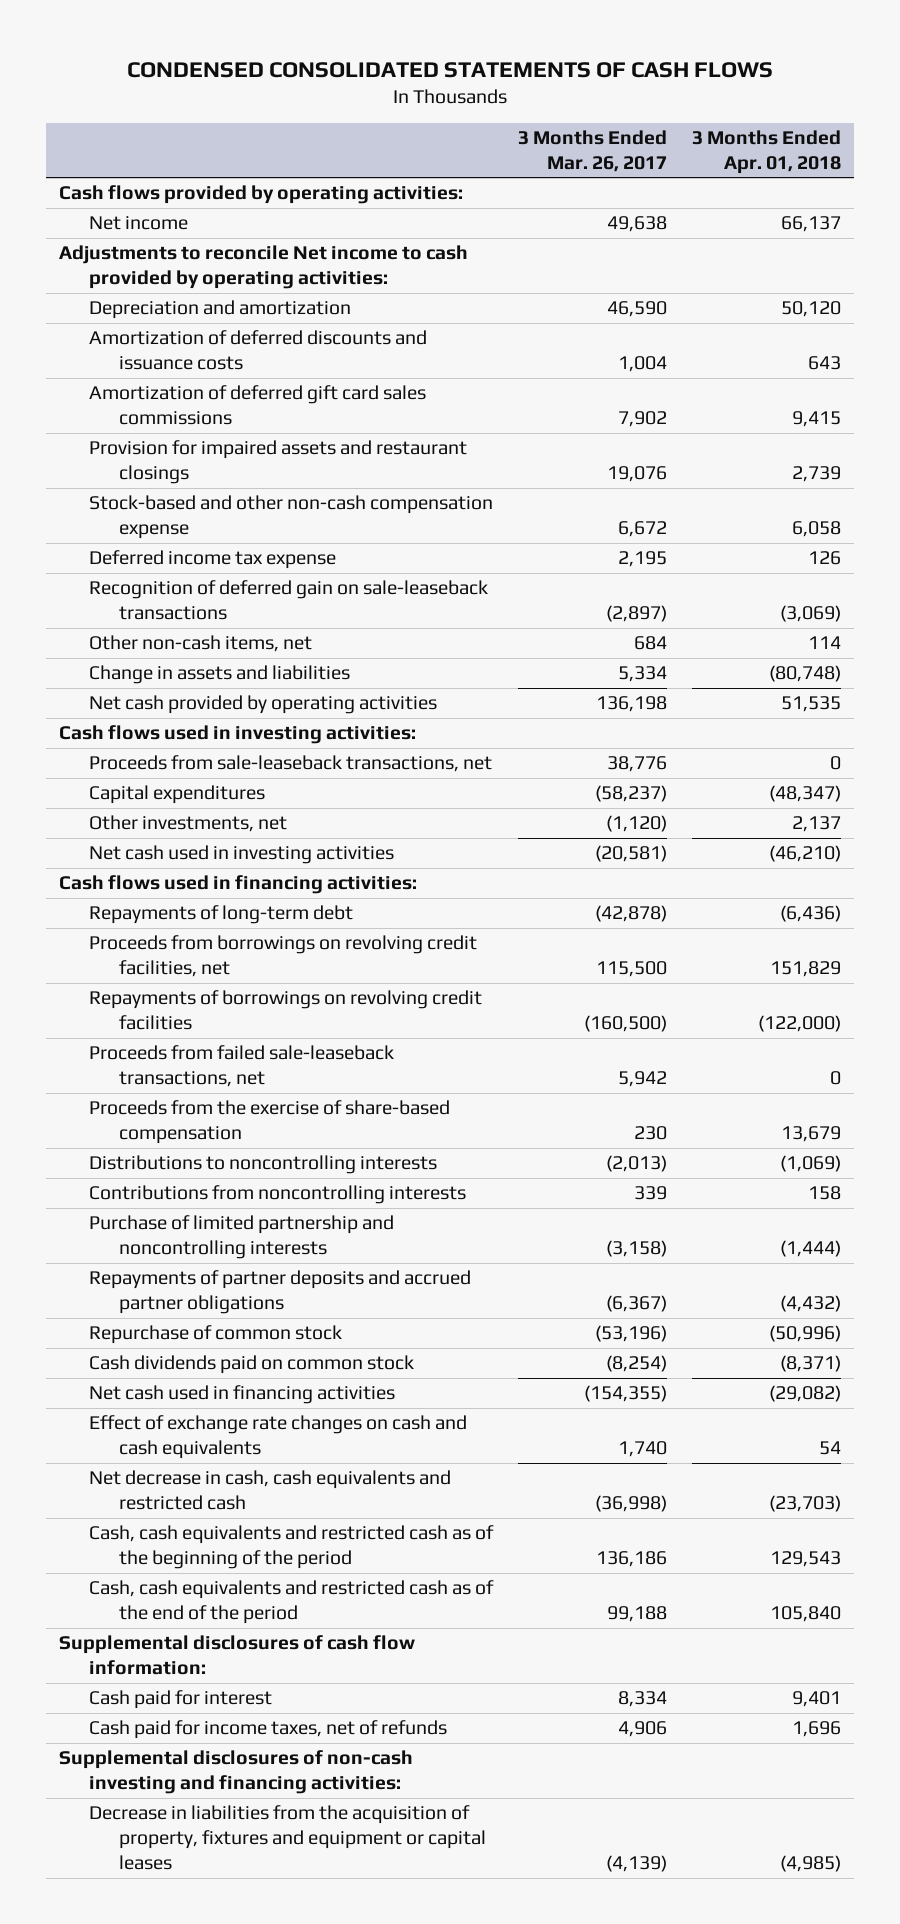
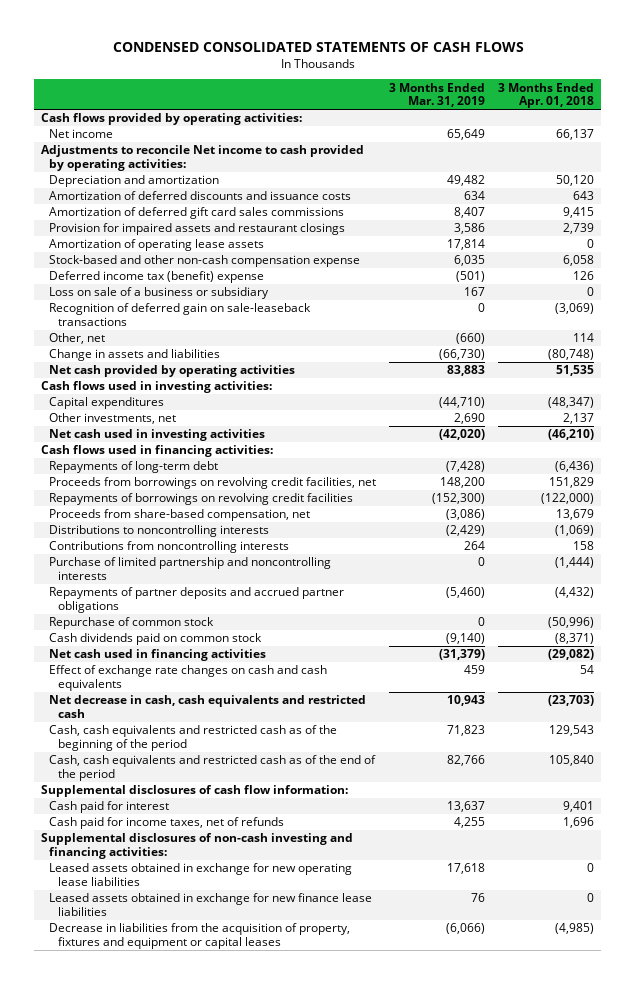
- | 3 Months Ended Mar. 26, 2017 | 3 Months Ended Apr. 01, 2018
+ | 3 Months Ended Mar. 31, 2019 | 3 Months Ended Apr. 01, 2018
+ Amortization of operating lease assets | 17,814 | 0
- Deferred income tax expense | 2,195 | 126
+ Deferred income tax (benefit) expense | (501) | 126
+ Loss on sale of a business or subsidiary | 167 | 0
- Other non-cash items, net | 684 | 114
+ Other, net | (660) | 114
- Proceeds from sale-leaseback transactions, net | 38,776 | 0
- Proceeds from failed sale-leaseback transactions, net | 5,942 | 0
- Proceeds from the exercise of share-based compensation | 230 | 13,679
+ Proceeds from share-based compensation, net | (3,086) | 13,679
+ Leased assets obtained in exchange for new operating lease liabilities | 17,618 | 0
+ Leased assets obtained in exchange for new finance lease liabilities | 76 | 0

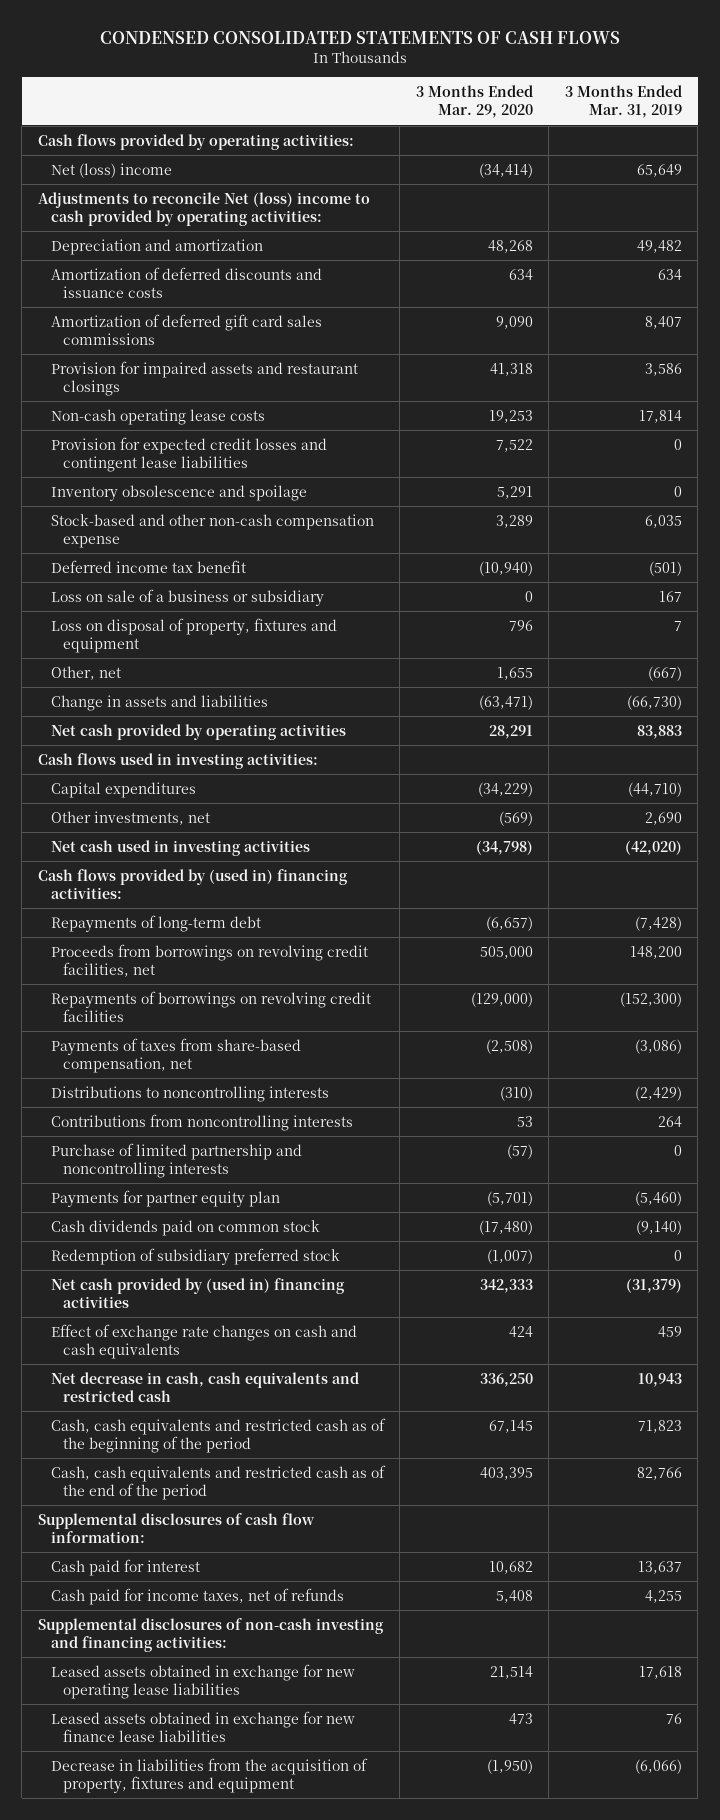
- | 3 Months Ended Mar. 31, 2019 | 3 Months Ended Apr. 01, 2018
+ | 3 Months Ended Mar. 29, 2020 | 3 Months Ended Mar. 31, 2019
- Net income | 65,649 | 66,137
- Adjustments to reconcile Net income to cash provided by operating activities:
+ Net (loss) income | (34,414) | 65,649
+ Adjustments to reconcile Net (loss) income to cash provided by operating activities:
- Amortization of operating lease assets | 17,814 | 0
+ Non-cash operating lease costs | 19,253 | 17,814
+ Provision for expected credit losses and contingent lease liabilities | 7,522 | 0
+ Inventory obsolescence and spoilage | 5,291 | 0
- Deferred income tax (benefit) expense | (501) | 126
+ Deferred income tax benefit | (10,940) | (501)
- Recognition of deferred gain on sale-leaseback transactions | 0 | (3,069)
- Other, net | (660) | 114
+ Loss on disposal of property, fixtures and equipment | 796 | 7
+ Other, net | 1,655 | (667)
- Cash flows used in financing activities:
+ Cash flows provided by (used in) financing activities:
- Proceeds from share-based compensation, net | (3,086) | 13,679
+ Payments of taxes from share-based compensation, net | (2,508) | (3,086)
- Repayments of partner deposits and accrued partner obligations | (5,460) | (4,432)
- Repurchase of common stock | 0 | (50,996)
+ Payments for partner equity plan | (5,701) | (5,460)
- Net cash used in financing activities | (31,379) | (29,082)
+ Redemption of subsidiary preferred stock | (1,007) | 0
+ Net cash provided by (used in) financing activities | 342,333 | (31,379)
- Decrease in liabilities from the acquisition of property, fixtures and equipment or capital leases | (6,066) | (4,985)
+ Decrease in liabilities from the acquisition of property, fixtures and equipment | (1,950) | (6,066)

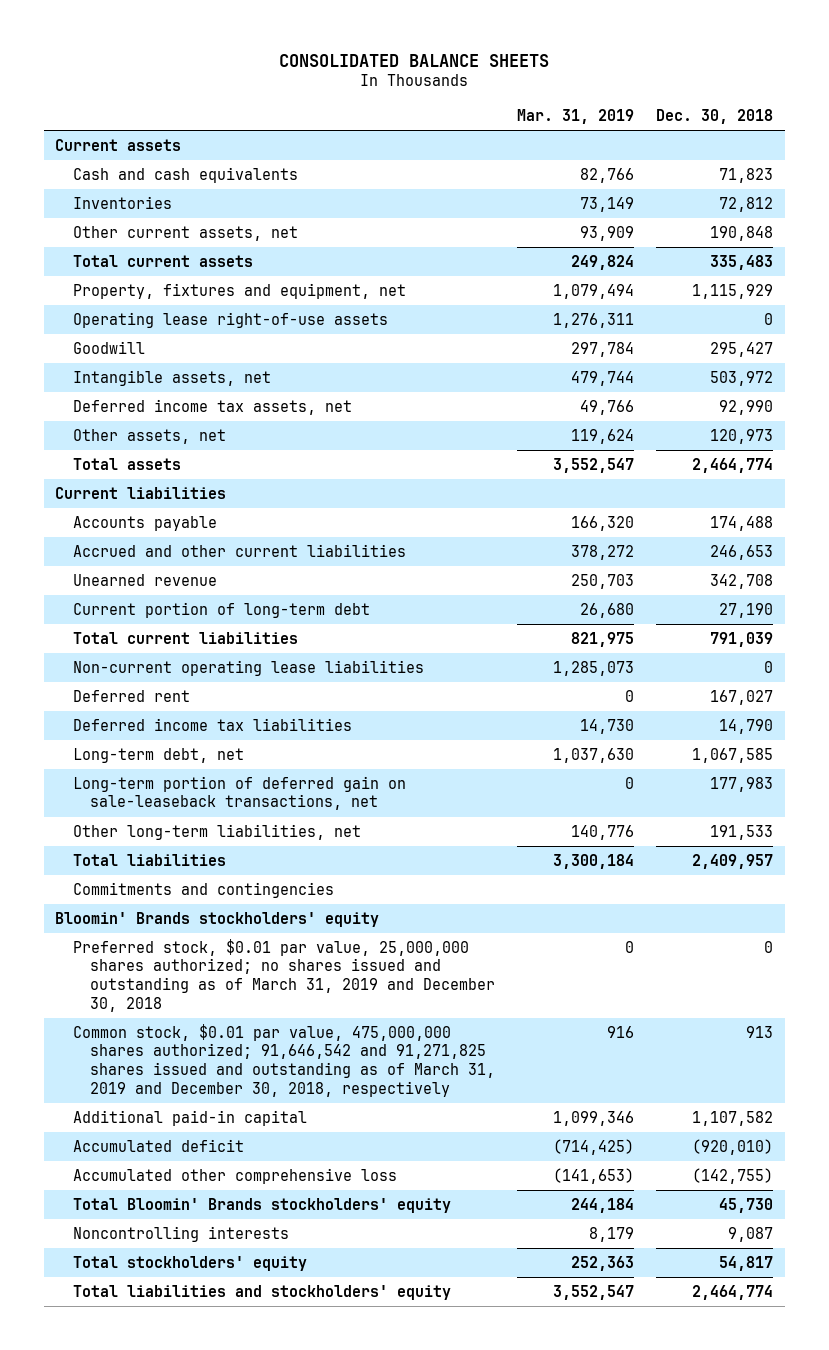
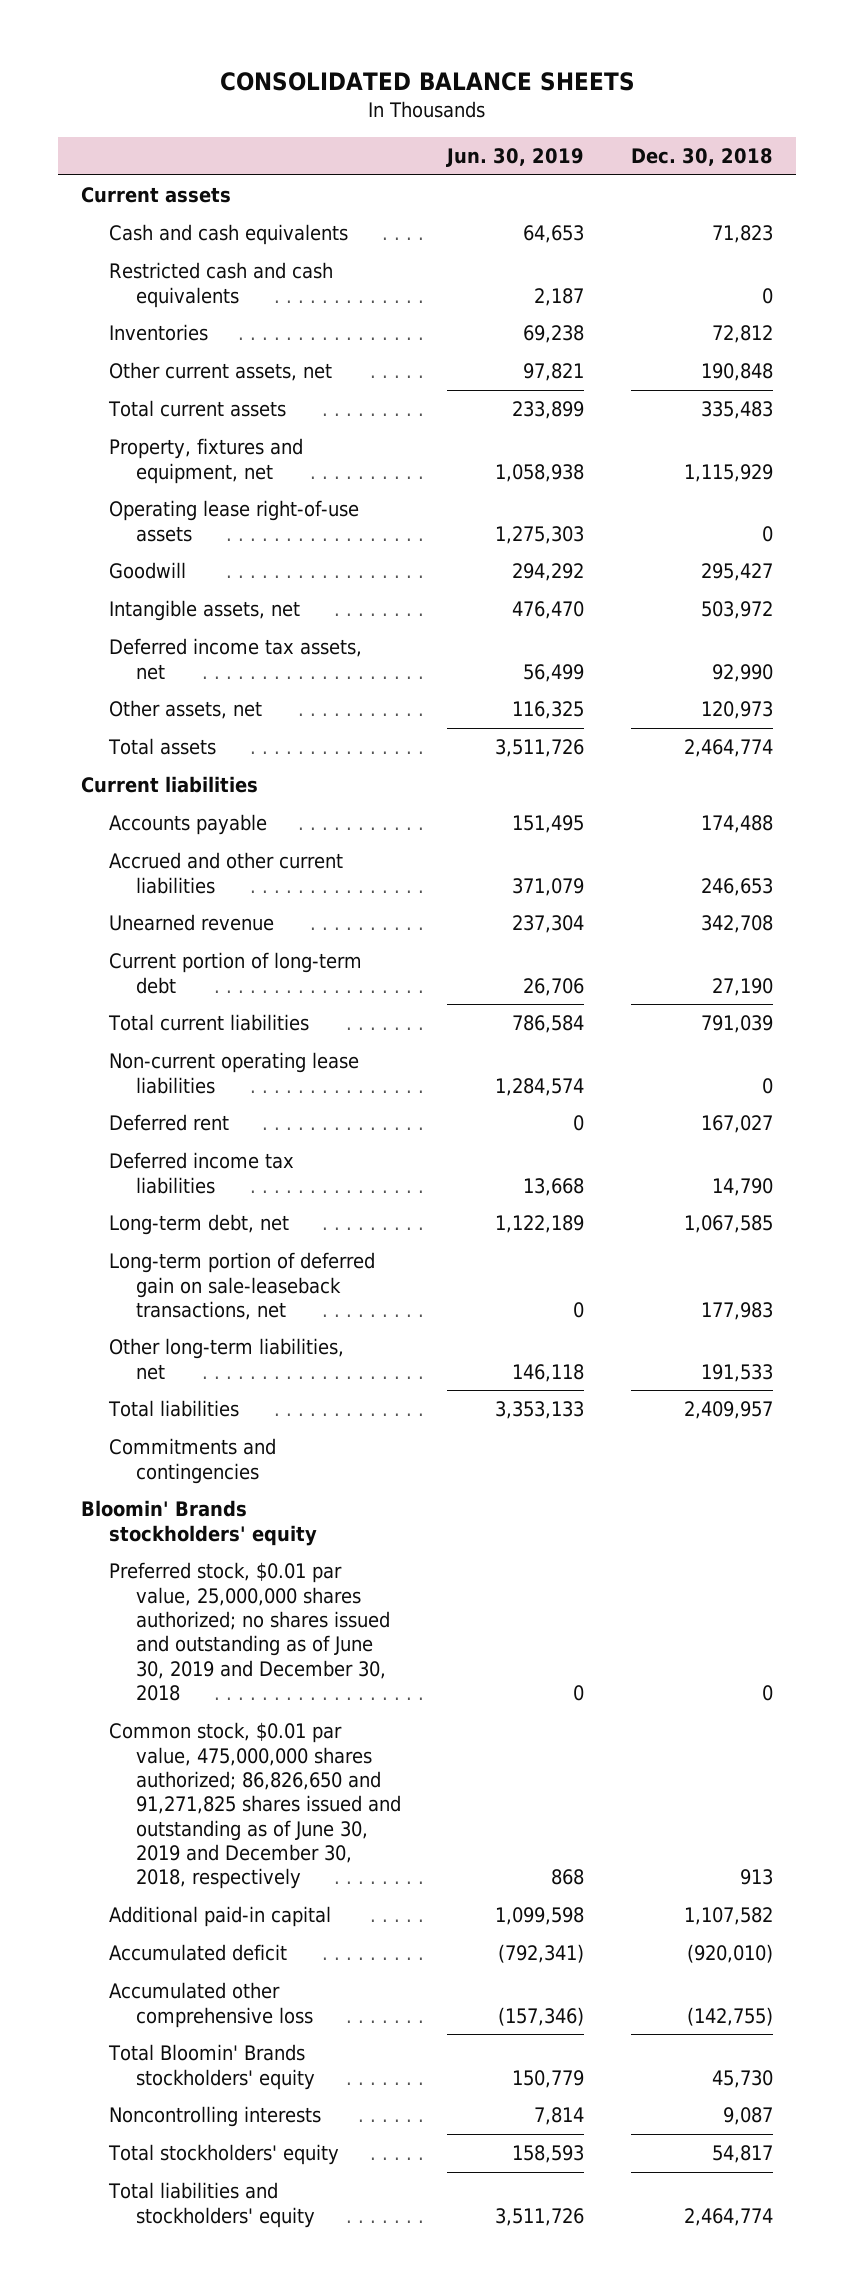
- | Mar. 31, 2019 | Dec. 30, 2018
+ | Jun. 30, 2019 | Dec. 30, 2018
+ Restricted cash and cash equivalents | 2,187 | 0
- Preferred stock, $0.01 par value, 25,000,000 shares authorized; no shares issued and outstanding as of March 31, 2019 and December 30, 2018 | 0 | 0
- Common stock, $0.01 par value, 475,000,000 shares authorized; 91,646,542 and 91,271,825 shares issued and outstanding as of March 31, 2019 and December 30, 2018, respectively | 916 | 913
+ Preferred stock, $0.01 par value, 25,000,000 shares authorized; no shares issued and outstanding as of June 30, 2019 and December 30, 2018 | 0 | 0
+ Common stock, $0.01 par value, 475,000,000 shares authorized; 86,826,650 and 91,271,825 shares issued and outstanding as of June 30, 2019 and December 30, 2018, respectively | 868 | 913

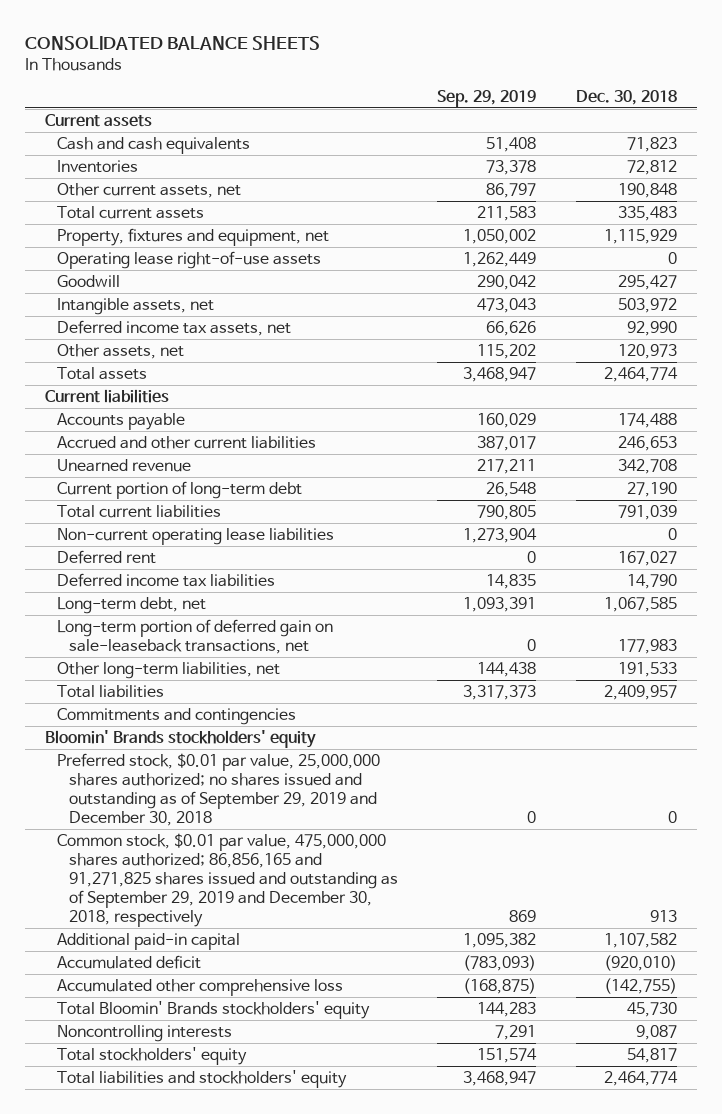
- | Jun. 30, 2019 | Dec. 30, 2018
+ | Sep. 29, 2019 | Dec. 30, 2018
- Restricted cash and cash equivalents | 2,187 | 0
- Preferred stock, $0.01 par value, 25,000,000 shares authorized; no shares issued and outstanding as of June 30, 2019 and December 30, 2018 | 0 | 0
- Common stock, $0.01 par value, 475,000,000 shares authorized; 86,826,650 and 91,271,825 shares issued and outstanding as of June 30, 2019 and December 30, 2018, respectively | 868 | 913
+ Preferred stock, $0.01 par value, 25,000,000 shares authorized; no shares issued and outstanding as of September 29, 2019 and December 30, 2018 | 0 | 0
+ Common stock, $0.01 par value, 475,000,000 shares authorized; 86,856,165 and 91,271,825 shares issued and outstanding as of September 29, 2019 and December 30, 2018, respectively | 869 | 913

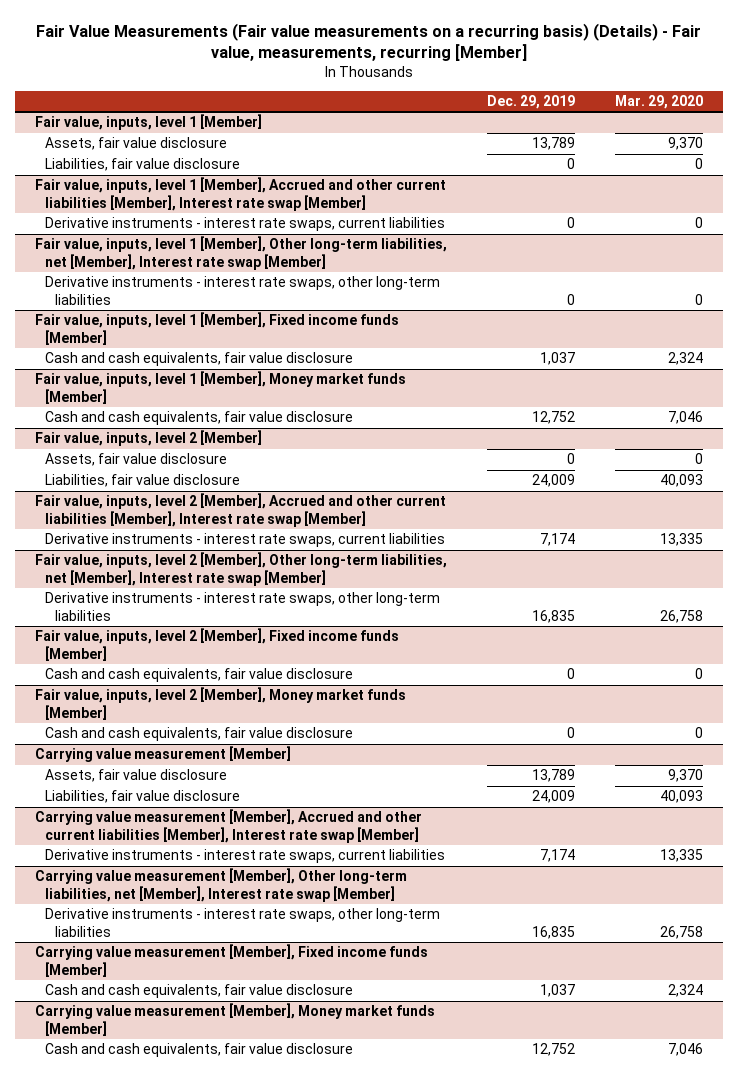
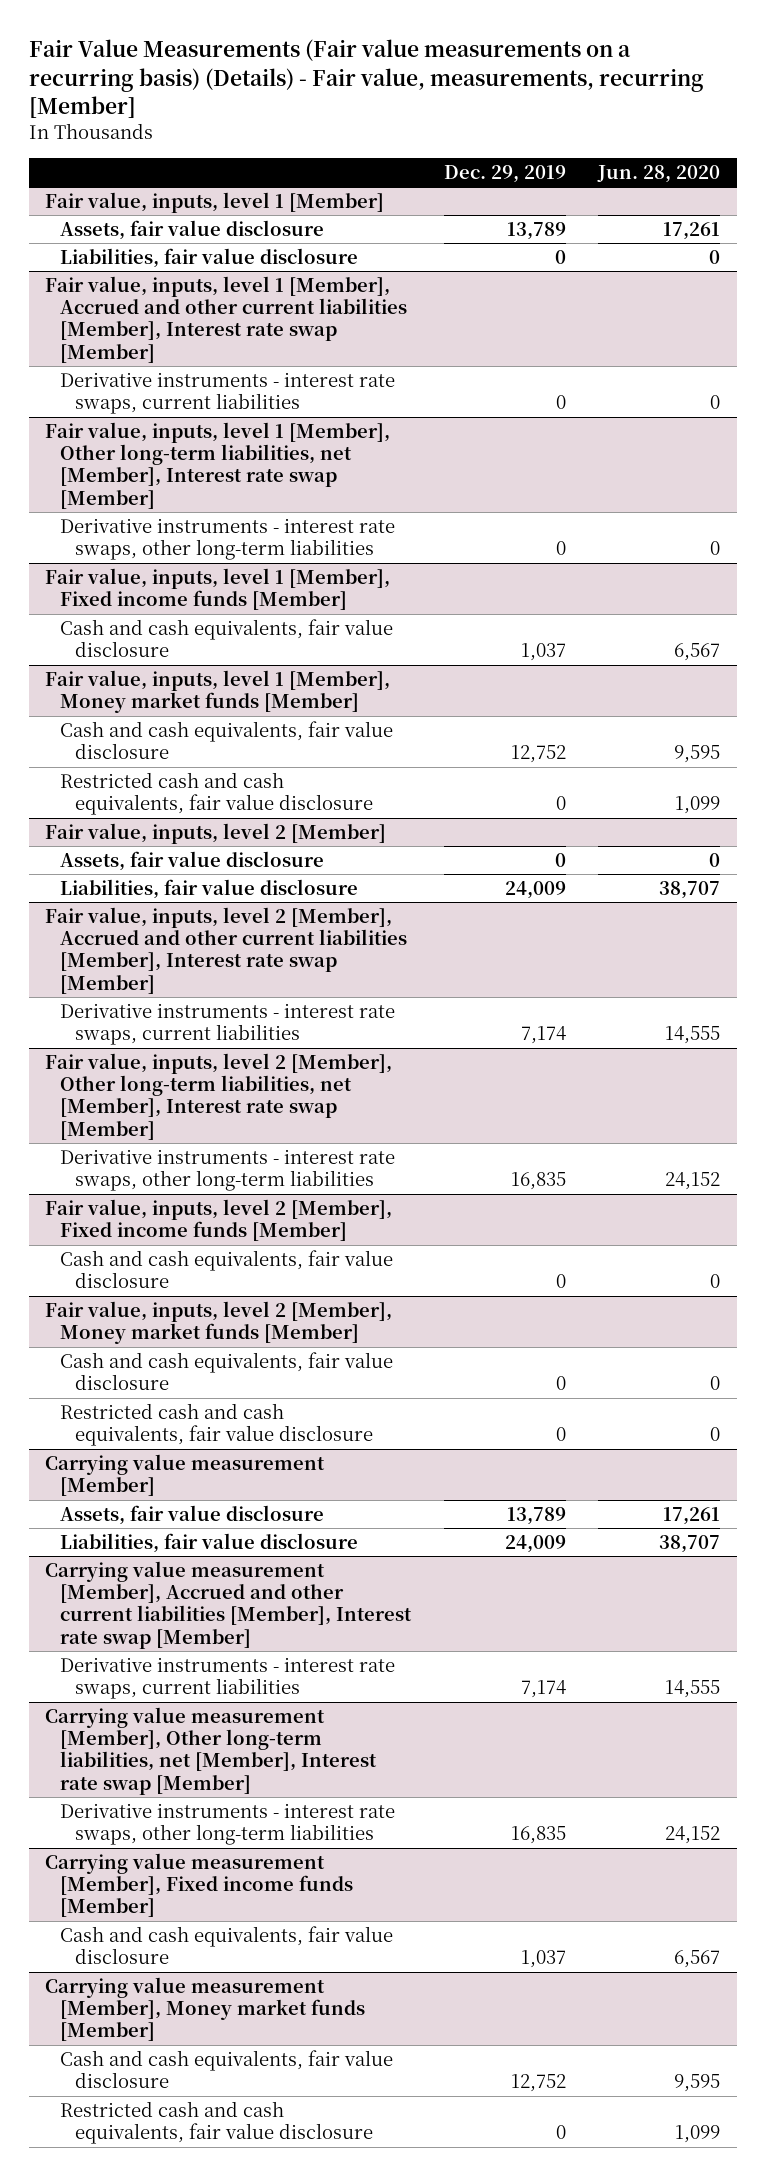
- | Dec. 29, 2019 | Mar. 29, 2020
+ | Dec. 29, 2019 | Jun. 28, 2020
@ Fair value, inputs, level 1 [Member], Money market funds [Member]
+ Restricted cash and cash equivalents, fair value disclosure | 0 | 1,099
@ Fair value, inputs, level 2 [Member], Money market funds [Member]
+ Restricted cash and cash equivalents, fair value disclosure | 0 | 0
@ Carrying value measurement [Member], Money market funds [Member]
+ Restricted cash and cash equivalents, fair value disclosure | 0 | 1,099

